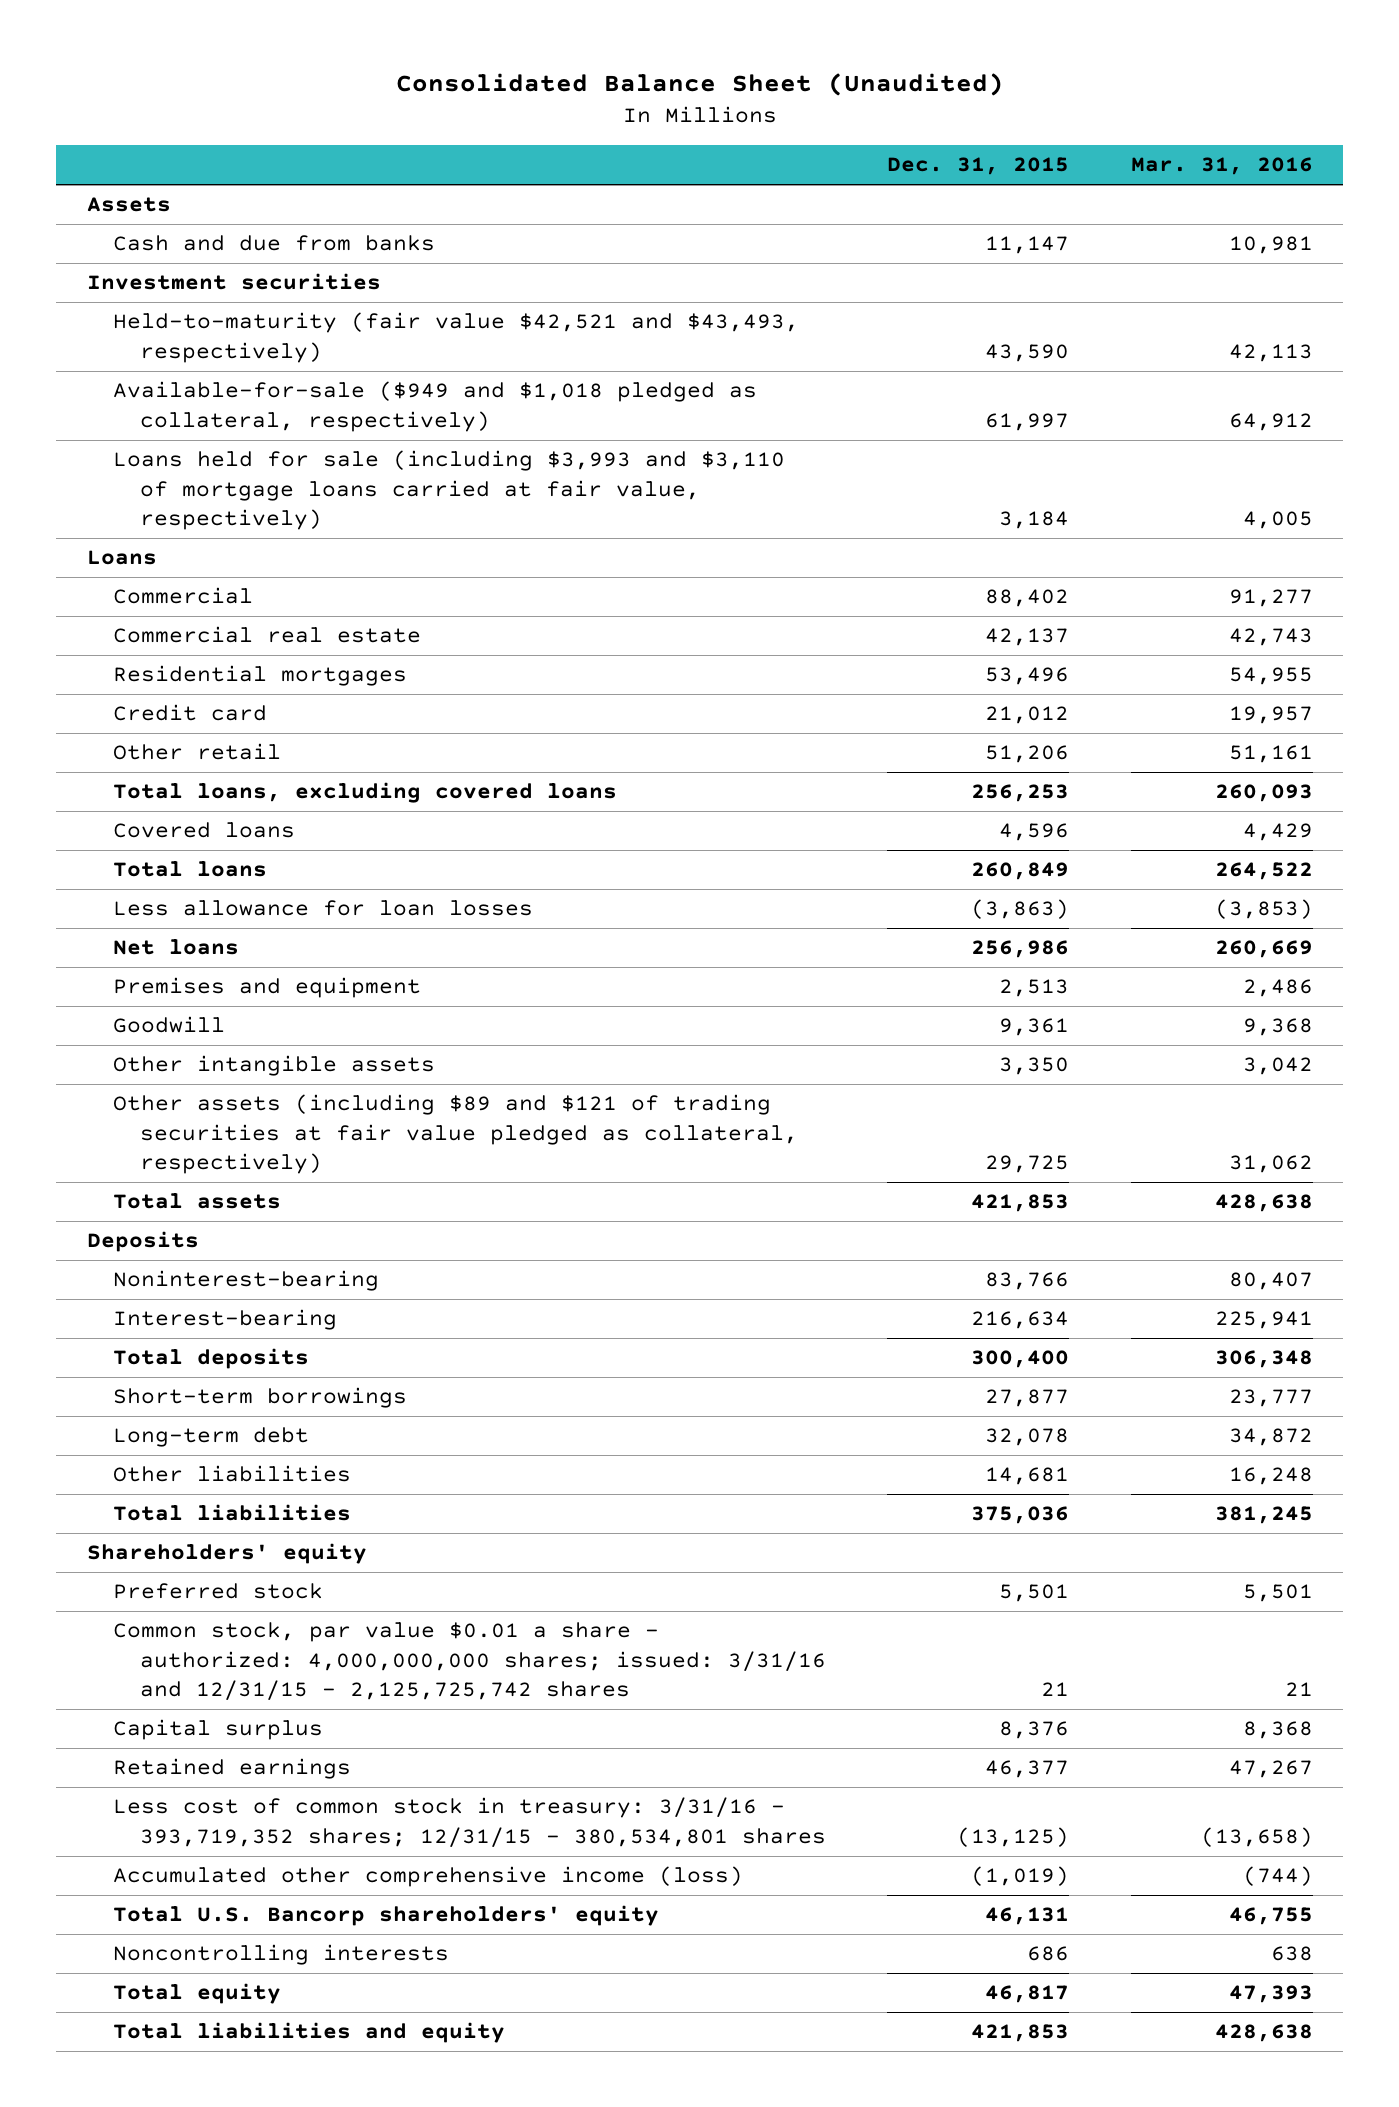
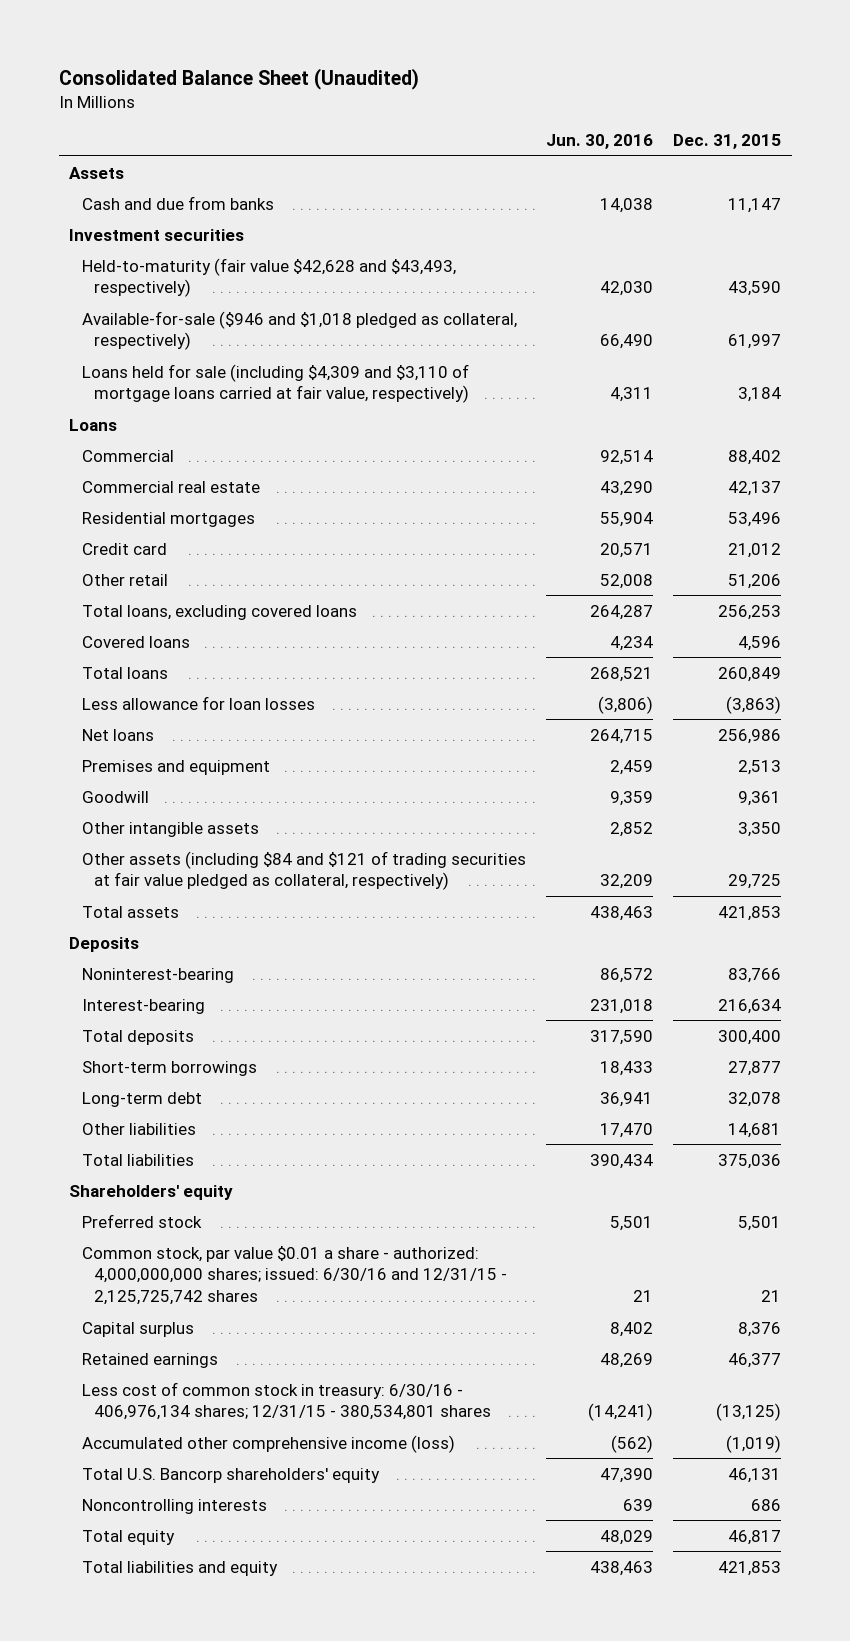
- | Dec. 31, 2015 | Mar. 31, 2016
+ | Jun. 30, 2016 | Dec. 31, 2015
- Held-to-maturity (fair value $42,521 and $43,493, respectively) | 43,590 | 42,113
- Available-for-sale ($949 and $1,018 pledged as collateral, respectively) | 61,997 | 64,912
- Loans held for sale (including $3,993 and $3,110 of mortgage loans carried at fair value, respectively) | 3,184 | 4,005
+ Held-to-maturity (fair value $42,628 and $43,493, respectively) | 42,030 | 43,590
+ Available-for-sale ($946 and $1,018 pledged as collateral, respectively) | 66,490 | 61,997
+ Loans held for sale (including $4,309 and $3,110 of mortgage loans carried at fair value, respectively) | 4,311 | 3,184
- Other assets (including $89 and $121 of trading securities at fair value pledged as collateral, respectively) | 29,725 | 31,062
+ Other assets (including $84 and $121 of trading securities at fair value pledged as collateral, respectively) | 32,209 | 29,725
- Common stock, par value $0.01 a share - authorized: 4,000,000,000 shares; issued: 3/31/16 and 12/31/15 - 2,125,725,742 shares | 21 | 21
+ Common stock, par value $0.01 a share - authorized: 4,000,000,000 shares; issued: 6/30/16 and 12/31/15 - 2,125,725,742 shares | 21 | 21
- Less cost of common stock in treasury: 3/31/16 - 393,719,352 shares; 12/31/15 - 380,534,801 shares | (13,125) | (13,658)
+ Less cost of common stock in treasury: 6/30/16 - 406,976,134 shares; 12/31/15 - 380,534,801 shares | (14,241) | (13,125)

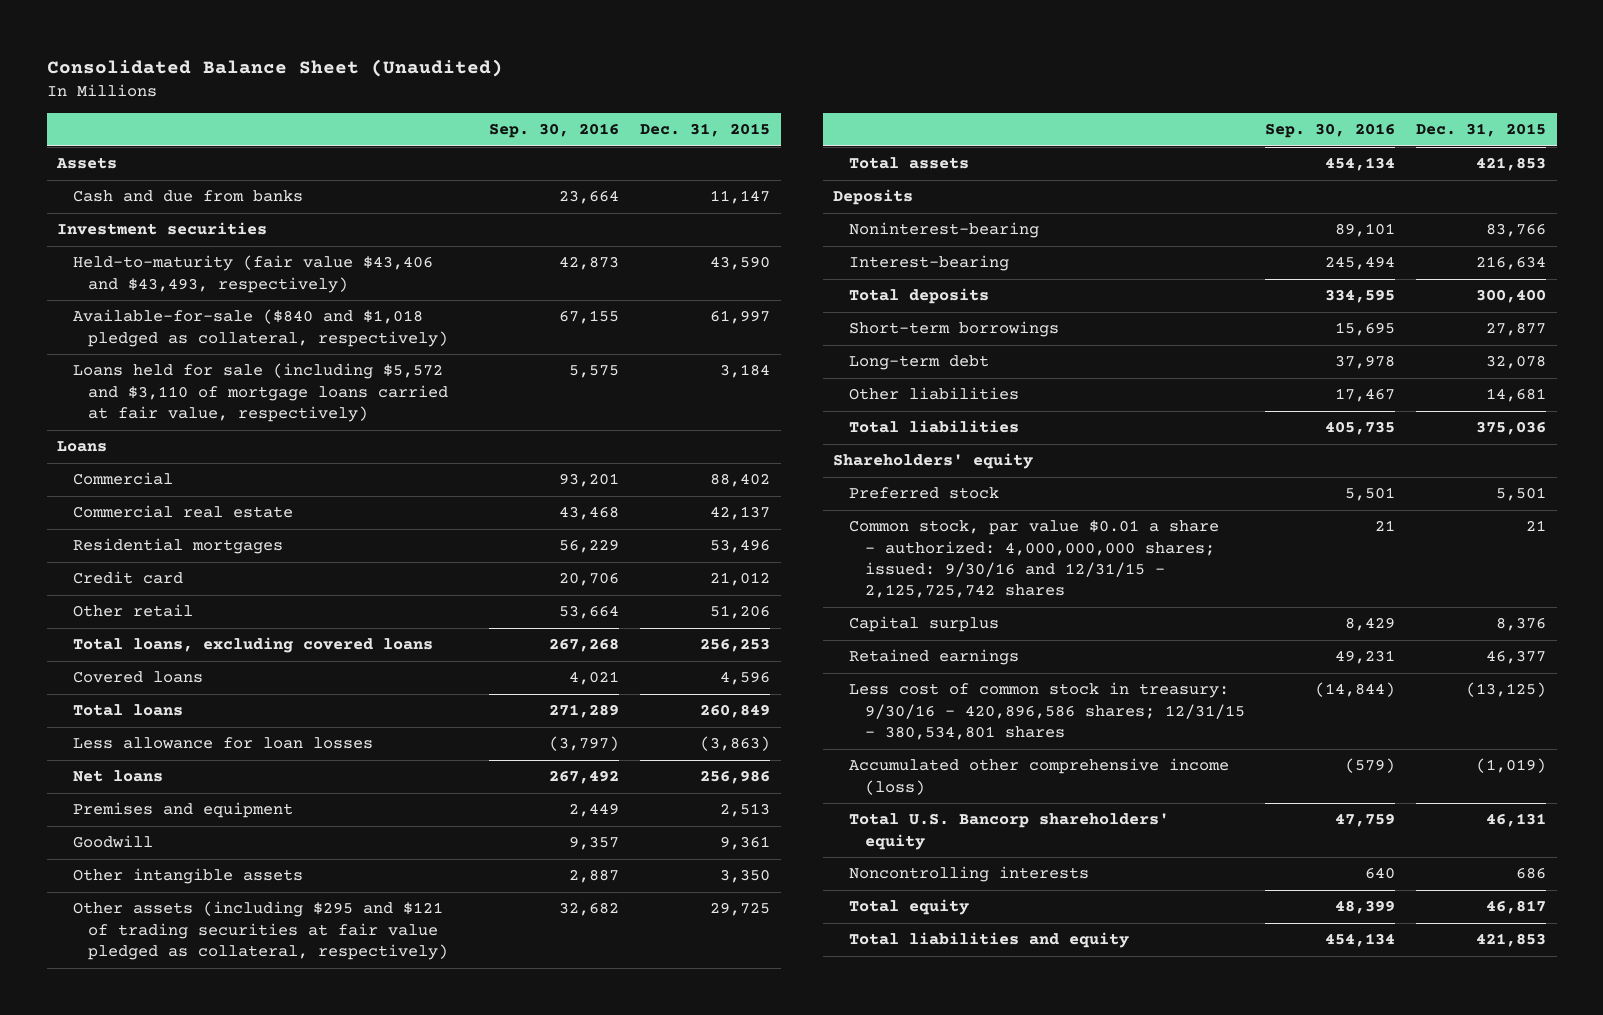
- | Jun. 30, 2016 | Dec. 31, 2015
+ | Sep. 30, 2016 | Dec. 31, 2015
- Held-to-maturity (fair value $42,628 and $43,493, respectively) | 42,030 | 43,590
- Available-for-sale ($946 and $1,018 pledged as collateral, respectively) | 66,490 | 61,997
- Loans held for sale (including $4,309 and $3,110 of mortgage loans carried at fair value, respectively) | 4,311 | 3,184
+ Held-to-maturity (fair value $43,406 and $43,493, respectively) | 42,873 | 43,590
+ Available-for-sale ($840 and $1,018 pledged as collateral, respectively) | 67,155 | 61,997
+ Loans held for sale (including $5,572 and $3,110 of mortgage loans carried at fair value, respectively) | 5,575 | 3,184
- Other assets (including $84 and $121 of trading securities at fair value pledged as collateral, respectively) | 32,209 | 29,725
+ Other assets (including $295 and $121 of trading securities at fair value pledged as collateral, respectively) | 32,682 | 29,725
- Common stock, par value $0.01 a share - authorized: 4,000,000,000 shares; issued: 6/30/16 and 12/31/15 - 2,125,725,742 shares | 21 | 21
+ Common stock, par value $0.01 a share - authorized: 4,000,000,000 shares; issued: 9/30/16 and 12/31/15 - 2,125,725,742 shares | 21 | 21
- Less cost of common stock in treasury: 6/30/16 - 406,976,134 shares; 12/31/15 - 380,534,801 shares | (14,241) | (13,125)
+ Less cost of common stock in treasury: 9/30/16 - 420,896,586 shares; 12/31/15 - 380,534,801 shares | (14,844) | (13,125)

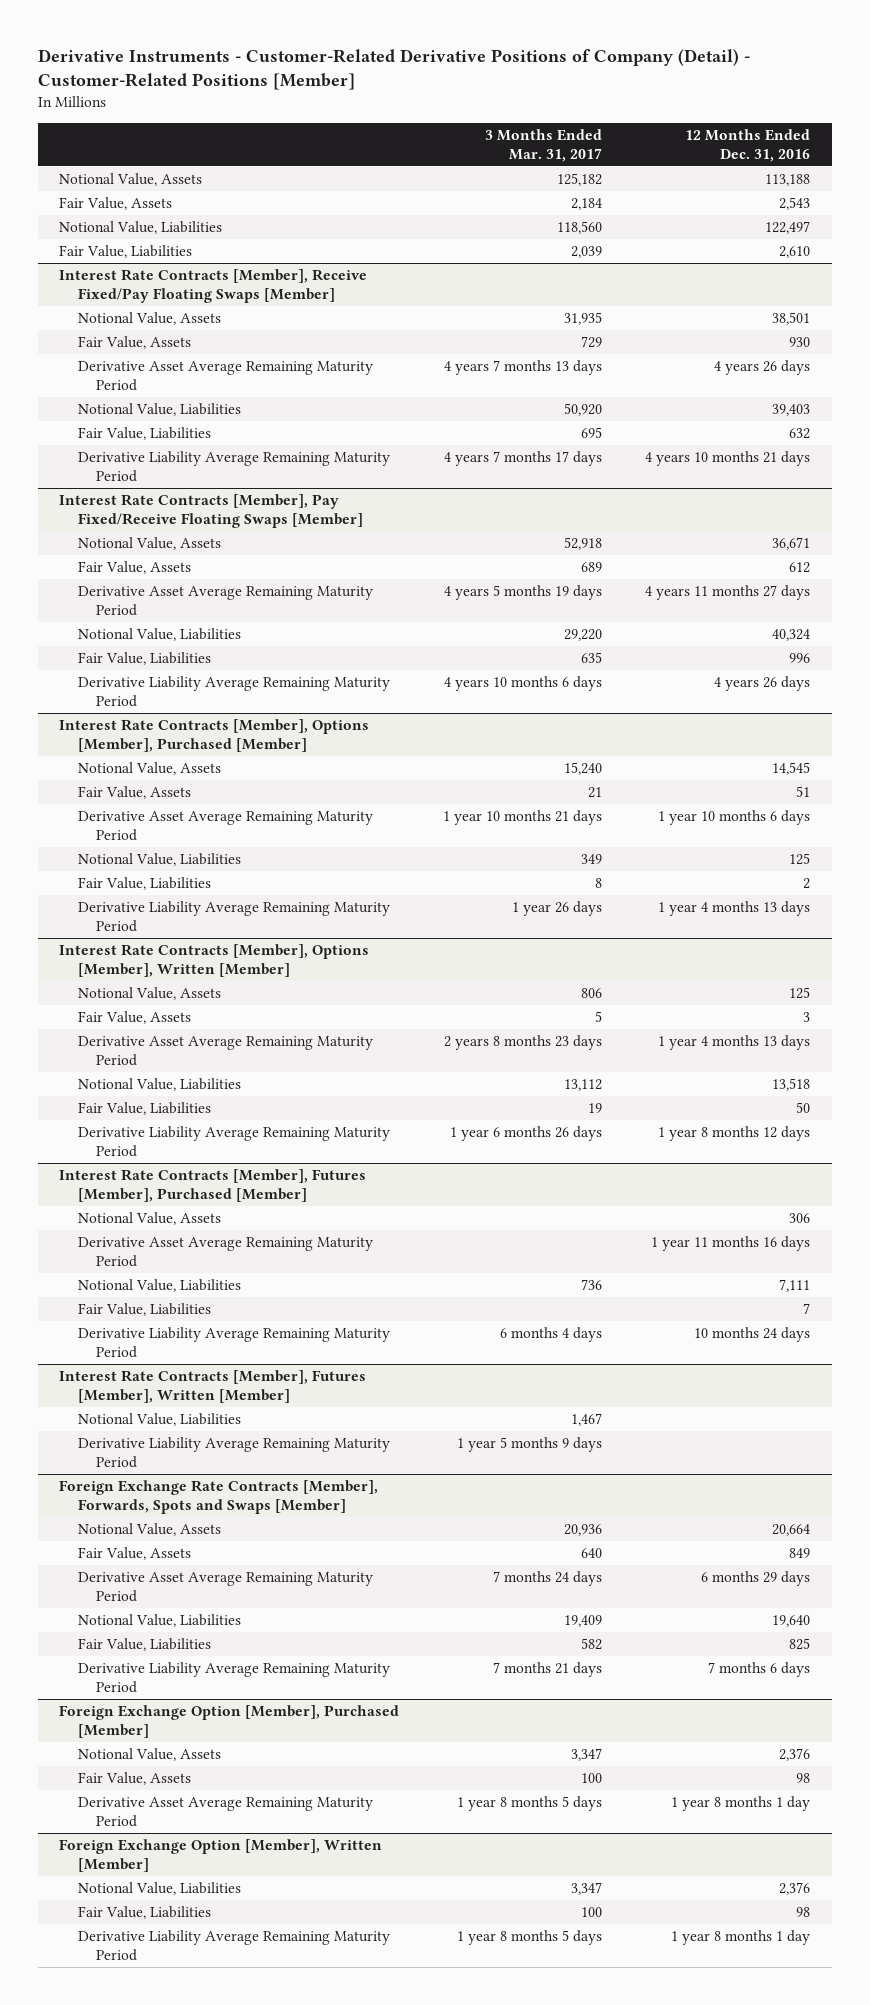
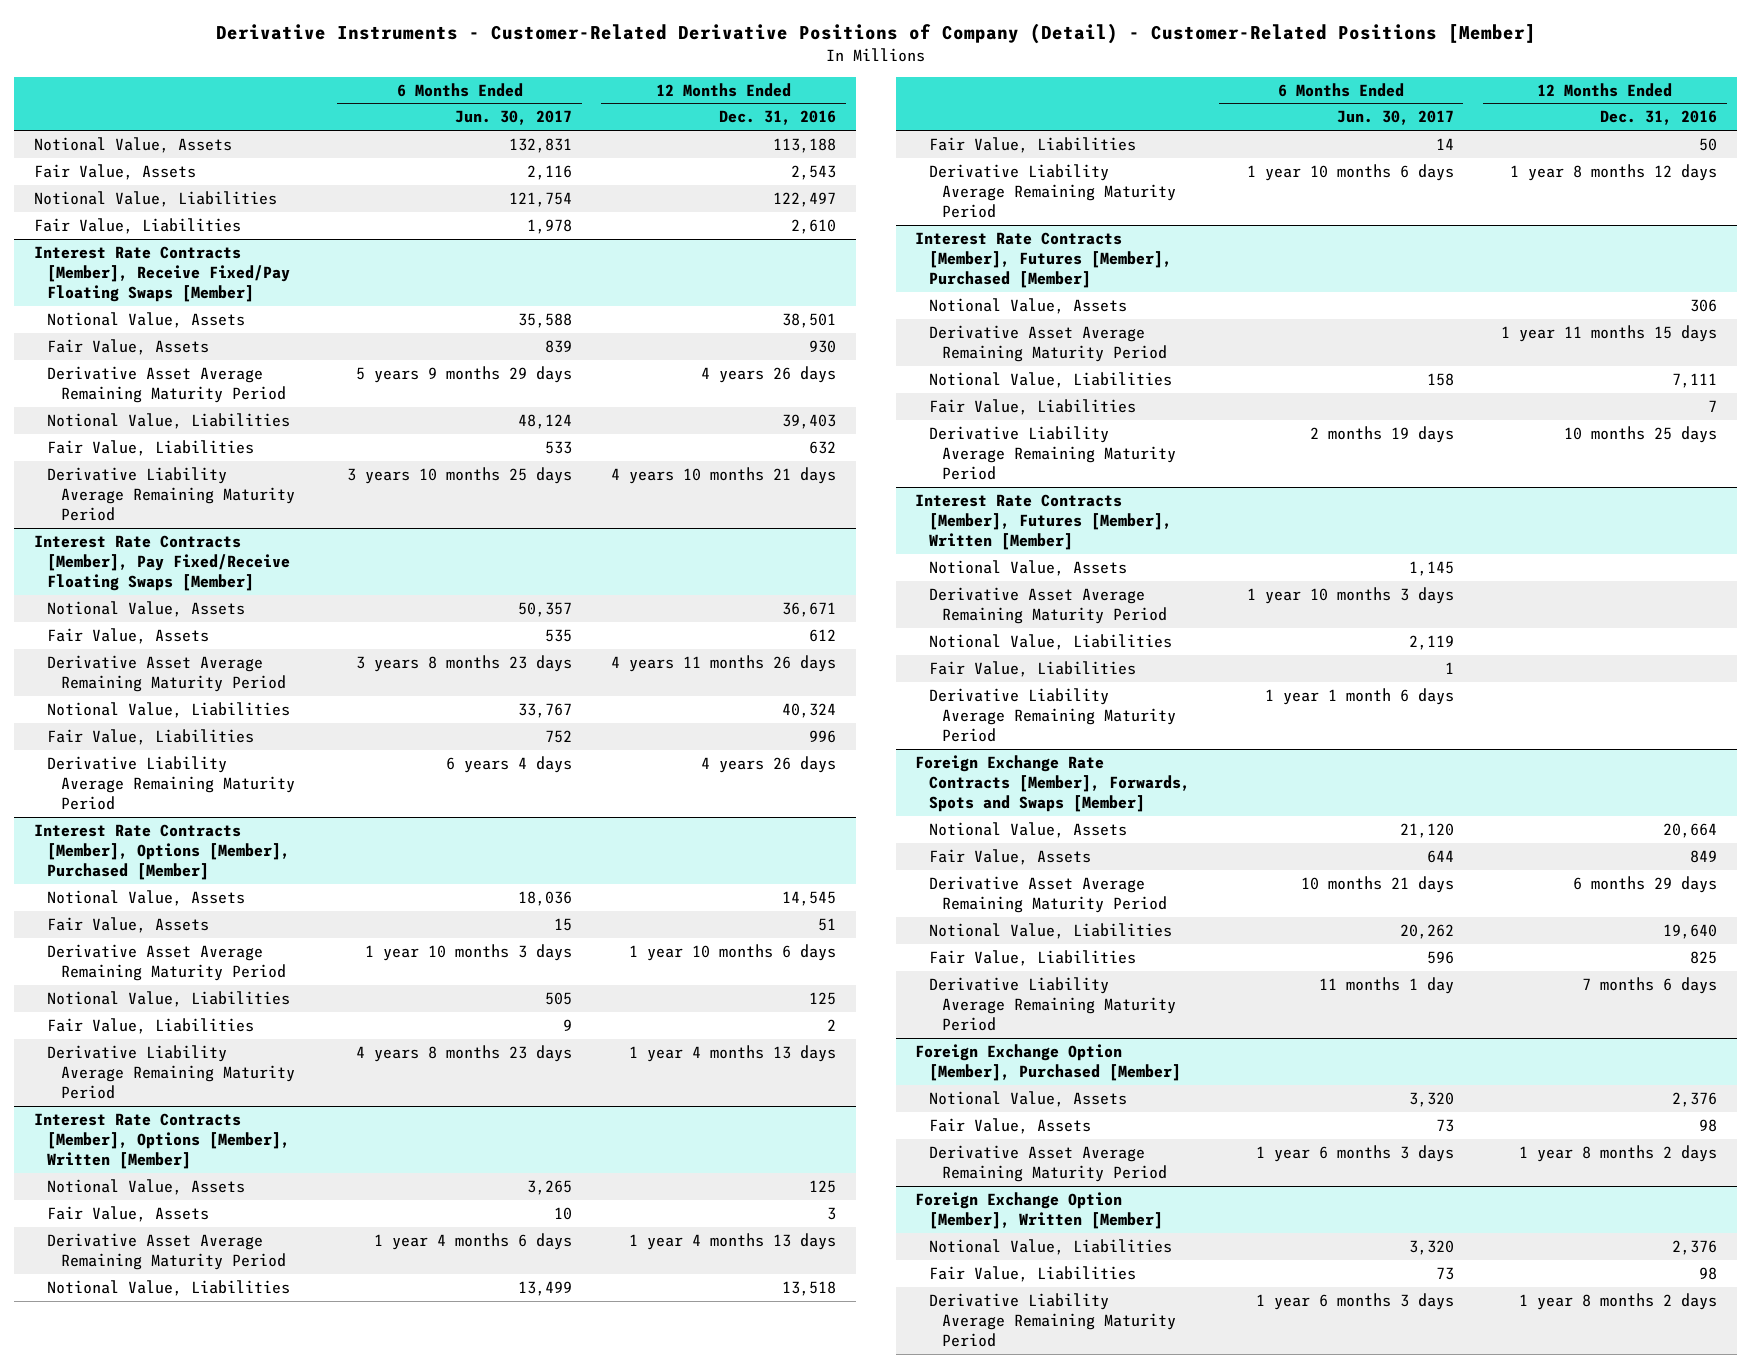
- | 3 Months Ended Mar. 31, 2017 | 12 Months Ended Dec. 31, 2016
+ | 6 Months Ended Jun. 30, 2017 | 12 Months Ended Dec. 31, 2016
@ Interest Rate Contracts [Member], Pay Fixed/Receive Floating Swaps [Member]
- Derivative Asset Average Remaining Maturity Period | 4 years 5 months 19 days | 4 years 11 months 27 days
+ Derivative Asset Average Remaining Maturity Period | 3 years 8 months 23 days | 4 years 11 months 26 days
@ Interest Rate Contracts [Member], Futures [Member], Purchased [Member]
- Derivative Asset Average Remaining Maturity Period | | 1 year 11 months 16 days
+ Derivative Asset Average Remaining Maturity Period | | 1 year 11 months 15 days
- Derivative Liability Average Remaining Maturity Period | 6 months 4 days | 10 months 24 days
+ Derivative Liability Average Remaining Maturity Period | 2 months 19 days | 10 months 25 days
@ Interest Rate Contracts [Member], Futures [Member], Written [Member]
+ Notional Value, Assets | 1,145 |
+ Derivative Asset Average Remaining Maturity Period | 1 year 10 months 3 days |
+ Fair Value, Liabilities | 1 |
@ Foreign Exchange Option [Member], Purchased [Member]
- Derivative Asset Average Remaining Maturity Period | 1 year 8 months 5 days | 1 year 8 months 1 day
+ Derivative Asset Average Remaining Maturity Period | 1 year 6 months 3 days | 1 year 8 months 2 days
@ Foreign Exchange Option [Member], Written [Member]
- Derivative Liability Average Remaining Maturity Period | 1 year 8 months 5 days | 1 year 8 months 1 day
+ Derivative Liability Average Remaining Maturity Period | 1 year 6 months 3 days | 1 year 8 months 2 days

